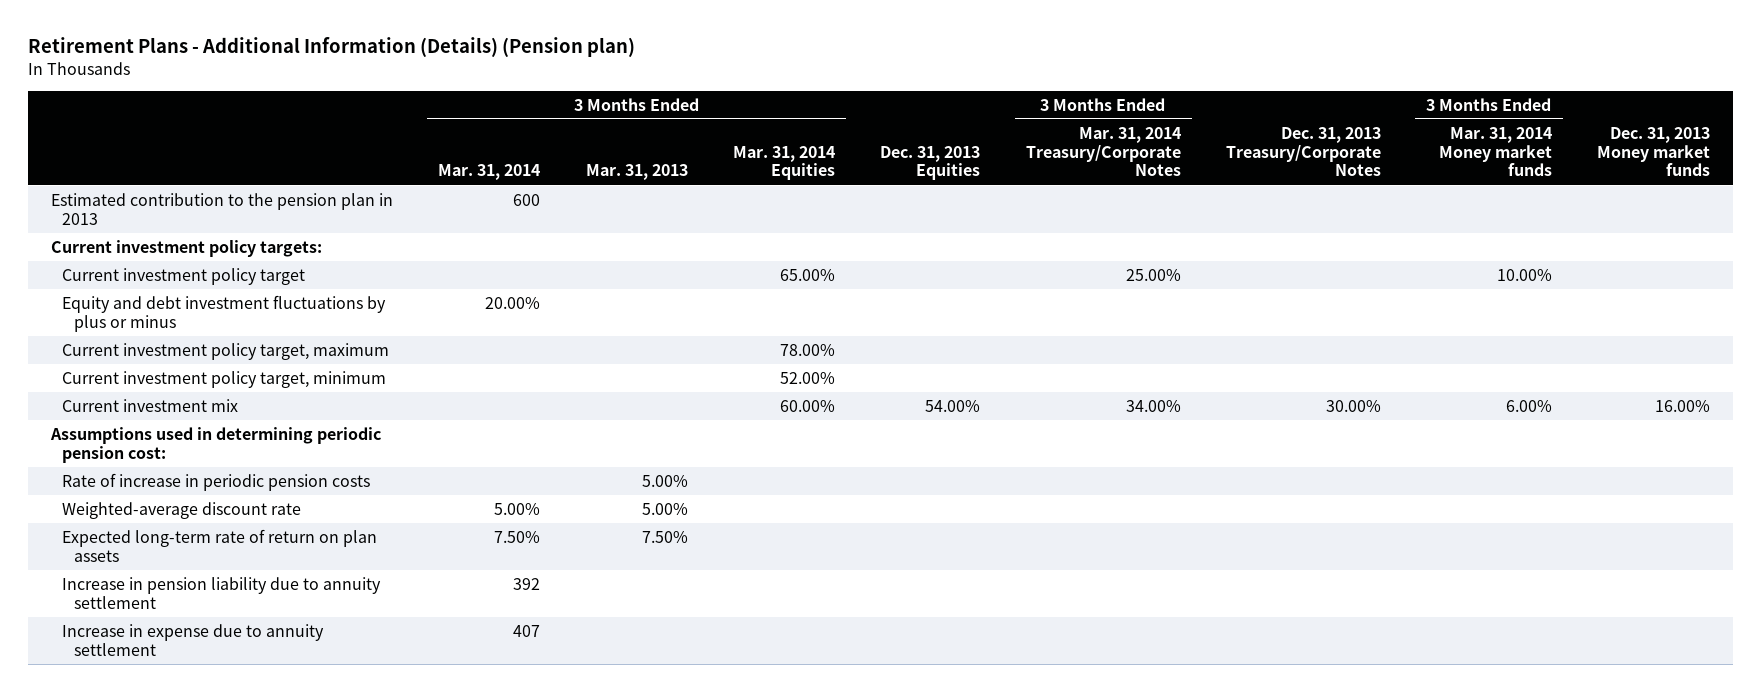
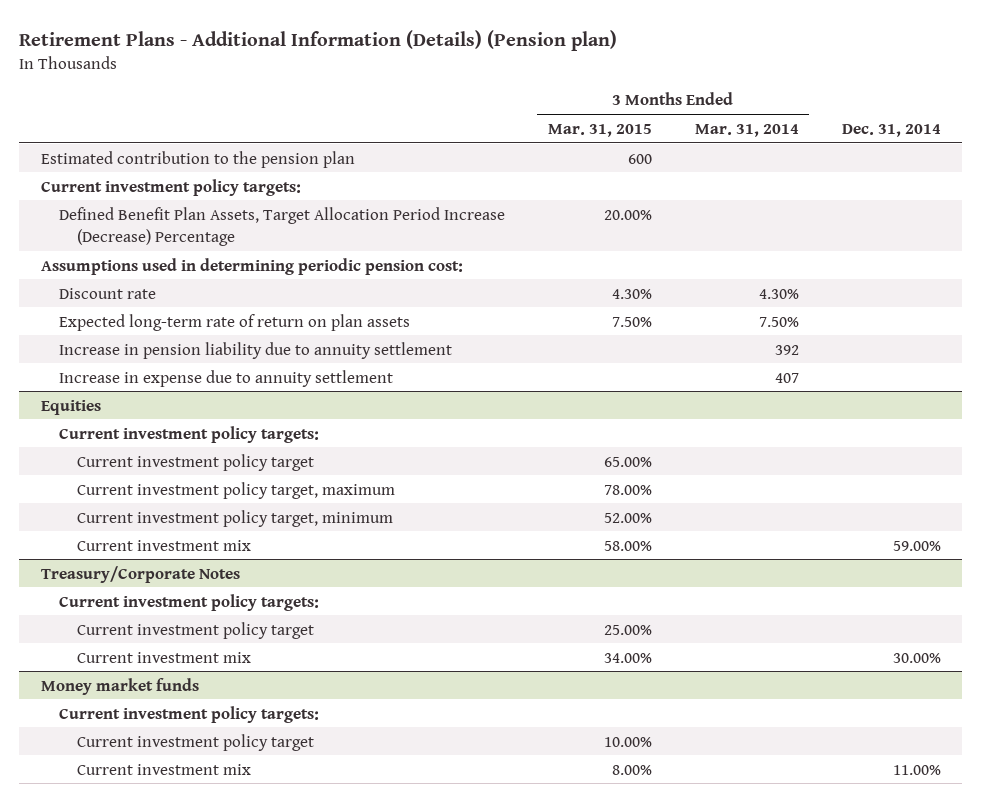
- | 3 Months Ended Mar. 31, 2014 | 3 Months Ended Mar. 31, 2013 | 3 Months Ended Mar. 31, 2014 Equities | Dec. 31, 2013 Equities | 3 Months Ended Mar. 31, 2014 Treasury/Corporate Notes | Dec. 31, 2013 Treasury/Corporate Notes | 3 Months Ended Mar. 31, 2014 Money market funds | Dec. 31, 2013 Money market funds
+ | 3 Months Ended Mar. 31, 2015 | 3 Months Ended Mar. 31, 2014 | Dec. 31, 2014
- Estimated contribution to the pension plan in 2013 | 600 | | | | | | |
+ Estimated contribution to the pension plan | 600 | |
- Current investment policy target | | | 65.00% | | 25.00% | | 10.00% |
- Equity and debt investment fluctuations by plus or minus | 20.00% | | | | | | |
- Current investment policy target, maximum | | | 78.00% | | | | |
- Current investment policy target, minimum | | | 52.00% | | | | |
- Current investment mix | | | 60.00% | 54.00% | 34.00% | 30.00% | 6.00% | 16.00%
+ Defined Benefit Plan Assets, Target Allocation Period Increase (Decrease) Percentage | 20.00% | |
- Rate of increase in periodic pension costs | | 5.00% | | | | | |
- Weighted-average discount rate | 5.00% | 5.00% | | | | | |
+ Discount rate | 4.30% | 4.30% |
+ Equities
+ Current investment policy targets:
+ Current investment policy target | 65.00% | |
+ Current investment policy target, maximum | 78.00% | |
+ Current investment policy target, minimum | 52.00% | |
+ Current investment mix | 58.00% | | 59.00%
+ Treasury/Corporate Notes
+ Current investment policy targets:
+ Current investment policy target | 25.00% | |
+ Current investment mix | 34.00% | | 30.00%
+ Money market funds
+ Current investment policy targets:
+ Current investment policy target | 10.00% | |
+ Current investment mix | 8.00% | | 11.00%

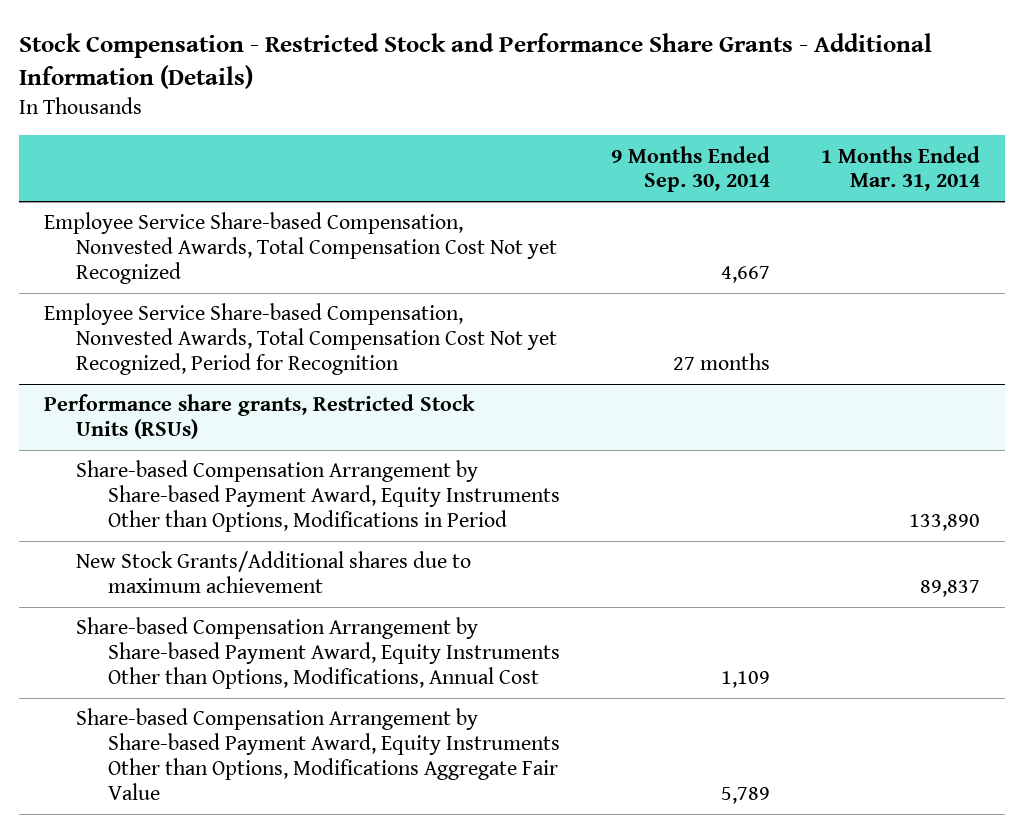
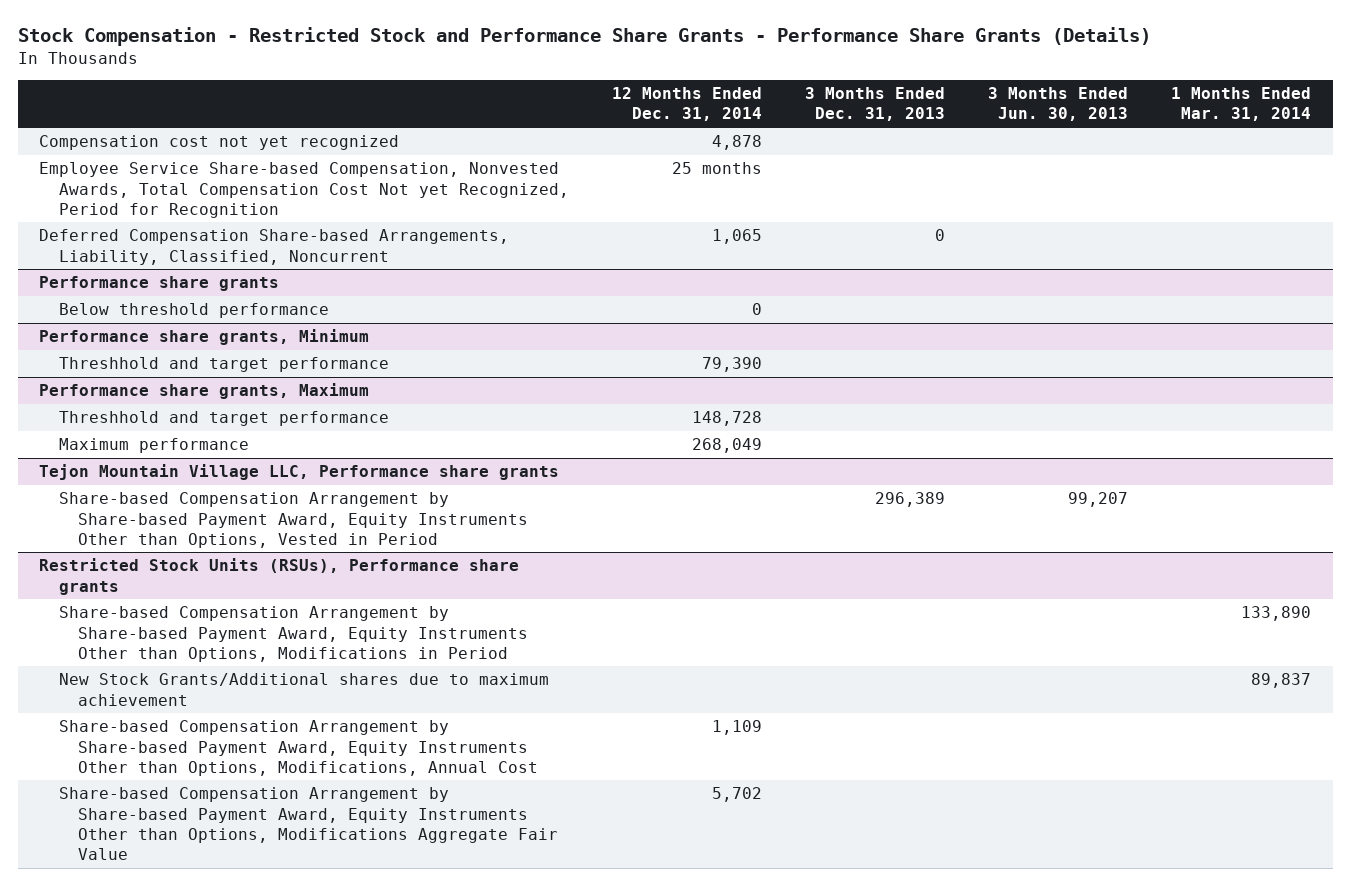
- Stock Compensation - Restricted Stock and Performance Share Grants - Additional Information (Details)
+ Stock Compensation - Restricted Stock and Performance Share Grants - Performance Share Grants (Details)
- | 9 Months Ended Sep. 30, 2014 | 1 Months Ended Mar. 31, 2014
+ | 12 Months Ended Dec. 31, 2014 | 3 Months Ended Dec. 31, 2013 | 3 Months Ended Jun. 30, 2013 | 1 Months Ended Mar. 31, 2014
- Employee Service Share-based Compensation, Nonvested Awards, Total Compensation Cost Not yet Recognized | 4,667 |
+ Compensation cost not yet recognized | 4,878 | | |
- Performance share grants, Restricted Stock Units (RSUs)
+ Deferred Compensation Share-based Arrangements, Liability, Classified, Noncurrent | 1,065 | 0 | |
+ Performance share grants
+ Below threshold performance | 0 | | |
+ Performance share grants, Minimum
+ Threshhold and target performance | 79,390 | | |
+ Performance share grants, Maximum
+ Threshhold and target performance | 148,728 | | |
+ Maximum performance | 268,049 | | |
+ Tejon Mountain Village LLC, Performance share grants
+ Share-based Compensation Arrangement by Share-based Payment Award, Equity Instruments Other than Options, Vested in Period | | 296,389 | 99,207 |
+ Restricted Stock Units (RSUs), Performance share grants

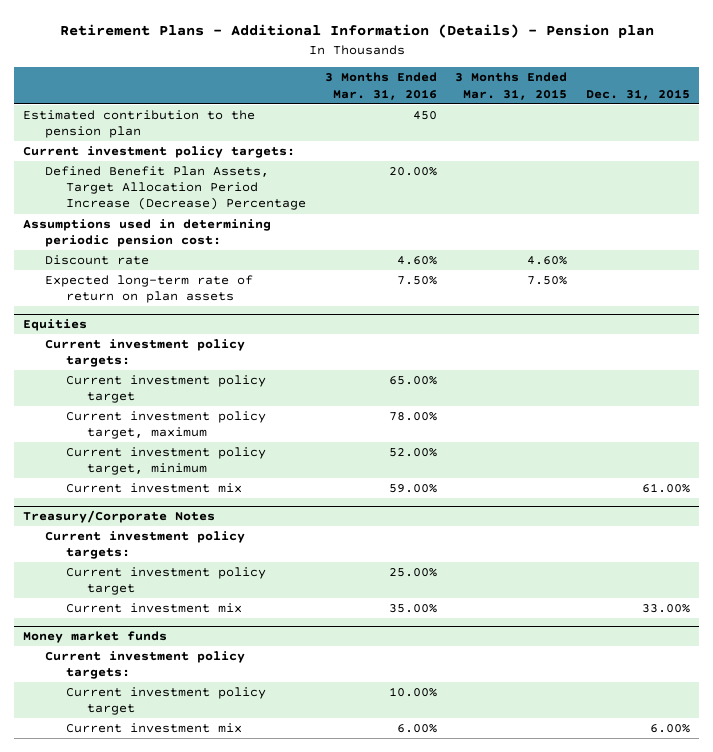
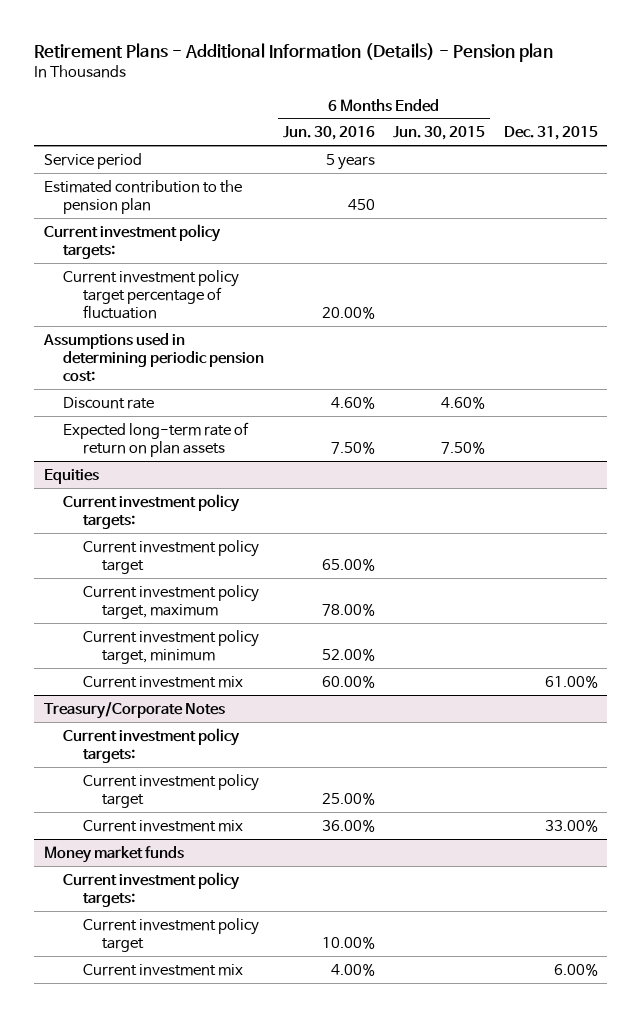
- | 3 Months Ended Mar. 31, 2016 | 3 Months Ended Mar. 31, 2015 | Dec. 31, 2015
+ | 6 Months Ended Jun. 30, 2016 | 6 Months Ended Jun. 30, 2015 | Dec. 31, 2015
+ Service period | 5 years | |
- Defined Benefit Plan Assets, Target Allocation Period Increase (Decrease) Percentage | 20.00% | |
+ Current investment policy target percentage of fluctuation | 20.00% | |

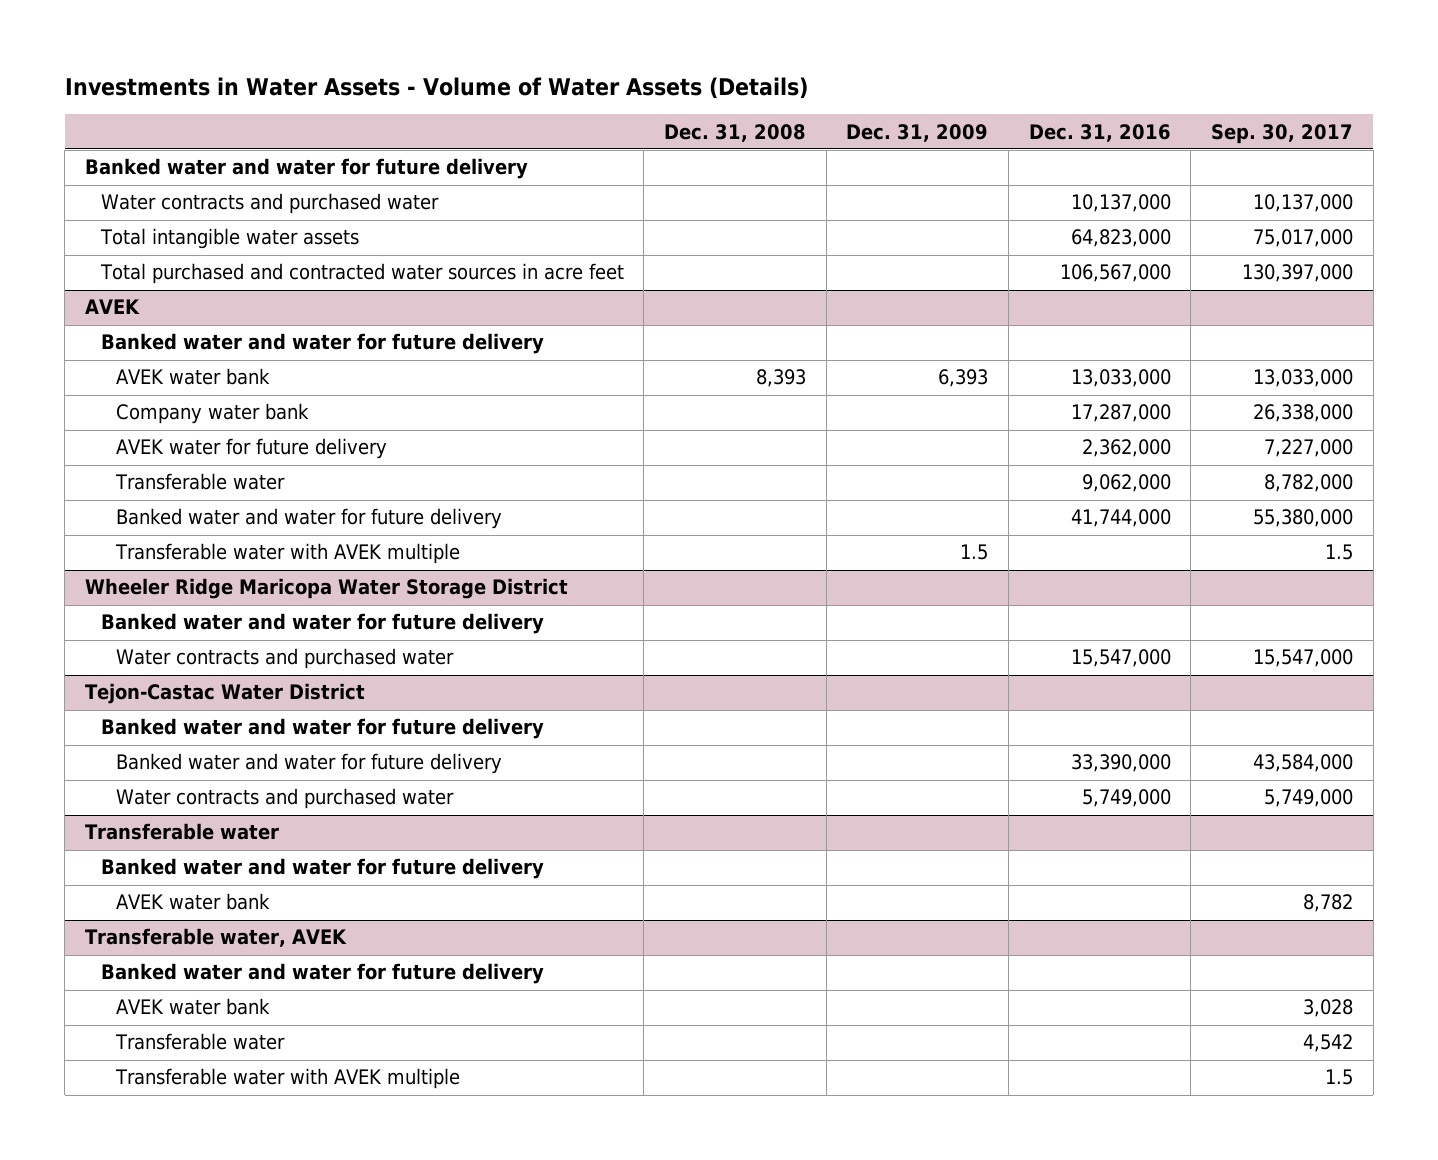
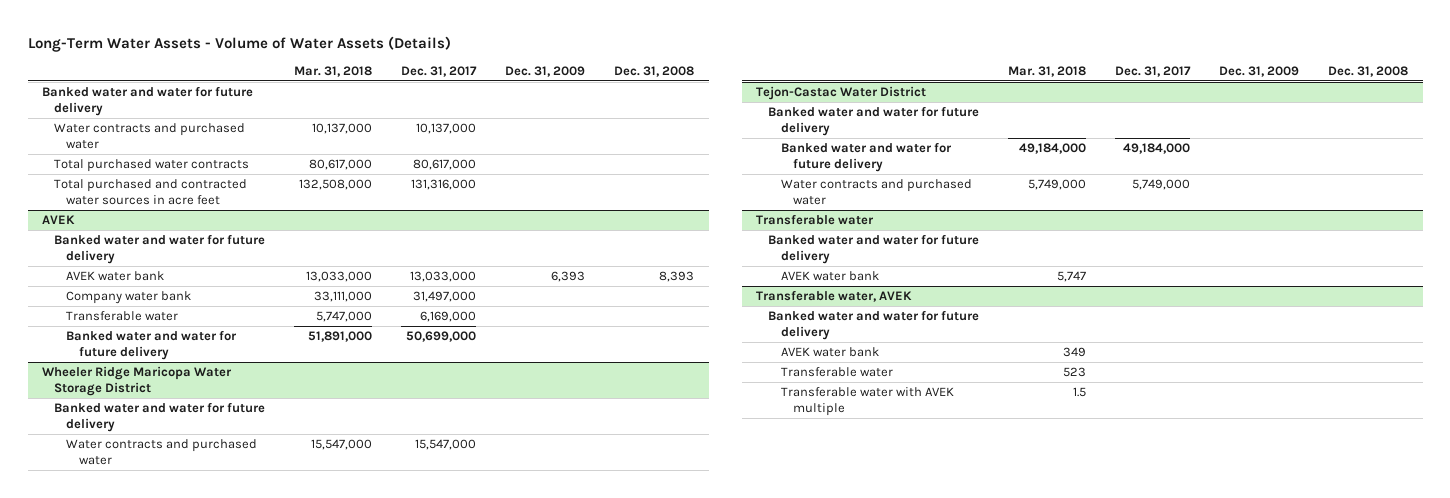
- Investments in Water Assets - Volume of Water Assets (Details)
+ Long-Term Water Assets - Volume of Water Assets (Details)
- | Dec. 31, 2008 | Dec. 31, 2009 | Dec. 31, 2016 | Sep. 30, 2017
+ | Mar. 31, 2018 | Dec. 31, 2017 | Dec. 31, 2009 | Dec. 31, 2008
- Total intangible water assets | | | 64,823,000 | 75,017,000
+ Total purchased water contracts | 80,617,000 | 80,617,000 | |
@ AVEK
- AVEK water for future delivery | | | 2,362,000 | 7,227,000
- Transferable water with AVEK multiple | | 1.5 | | 1.5

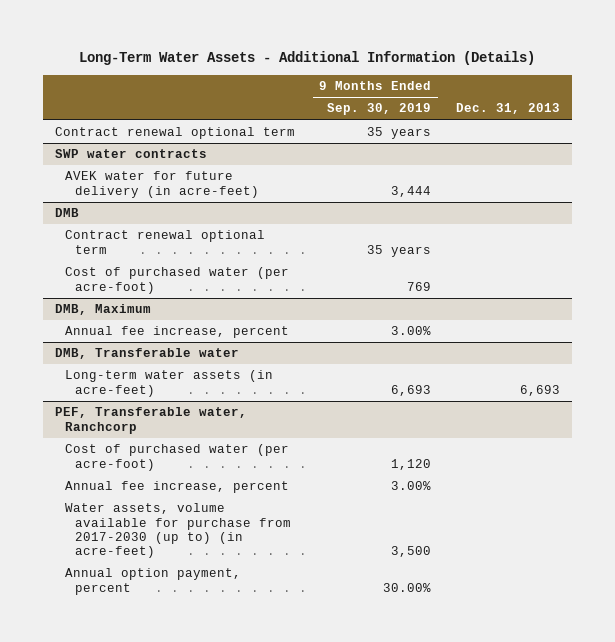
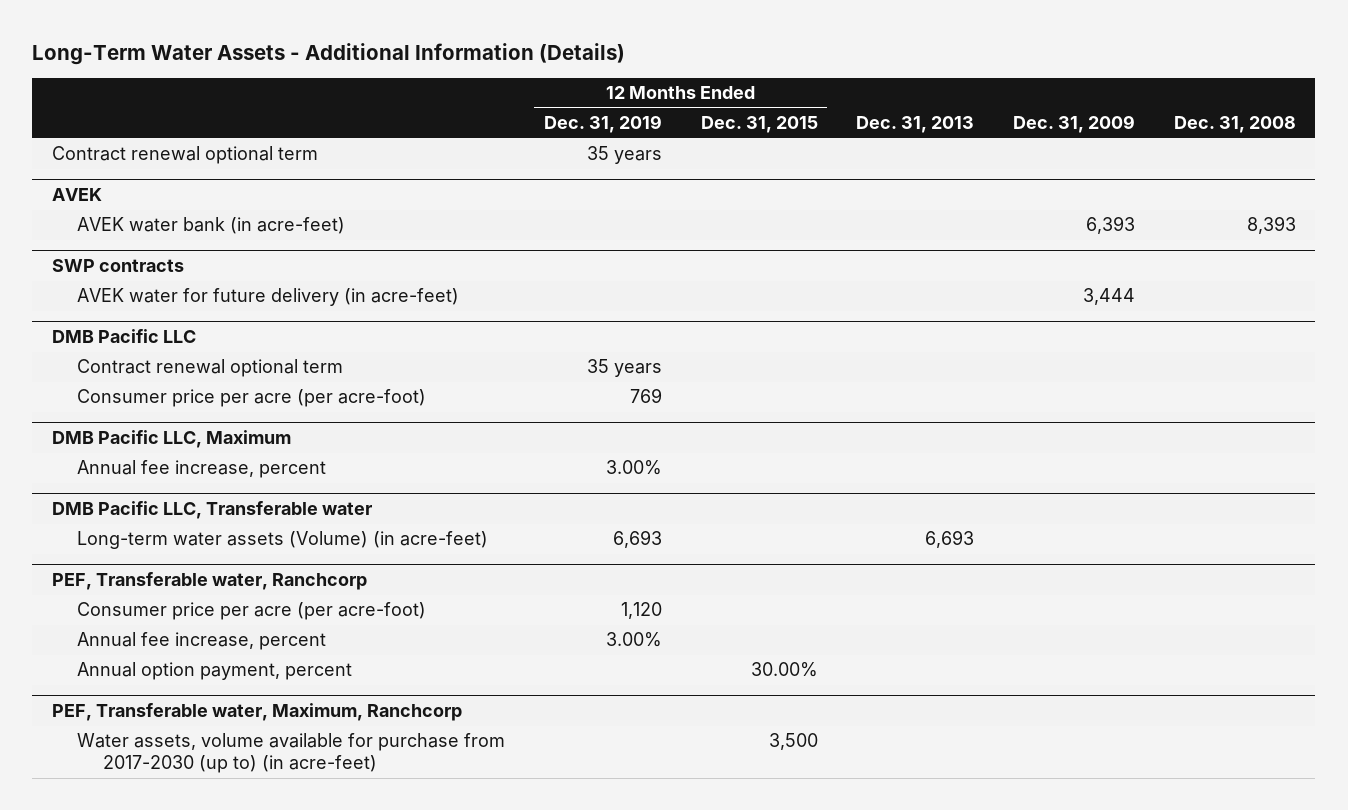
- | 9 Months Ended Sep. 30, 2019 | Dec. 31, 2013
+ | 12 Months Ended Dec. 31, 2019 | 12 Months Ended Dec. 31, 2015 | Dec. 31, 2013 | Dec. 31, 2009 | Dec. 31, 2008
- SWP water contracts
+ AVEK
+ AVEK water bank (in acre-feet) | | | | 6,393 | 8,393
+ SWP contracts
- DMB
+ DMB Pacific LLC
- Cost of purchased water (per acre-foot) | 769 |
- DMB, Maximum
+ Consumer price per acre (per acre-foot) | 769 | | | |
+ DMB Pacific LLC, Maximum
- DMB, Transferable water
- Long-term water assets (in acre-feet) | 6,693 | 6,693
+ DMB Pacific LLC, Transferable water
+ Long-term water assets (Volume) (in acre-feet) | 6,693 | | 6,693 | |
@ PEF, Transferable water, Ranchcorp
- Cost of purchased water (per acre-foot) | 1,120 |
+ Consumer price per acre (per acre-foot) | 1,120 | | | |
- Water assets, volume available for purchase from 2017-2030 (up to) (in acre-feet) | 3,500 |
+ PEF, Transferable water, Maximum, Ranchcorp
+ Water assets, volume available for purchase from 2017-2030 (up to) (in acre-feet) | | 3,500 | | |

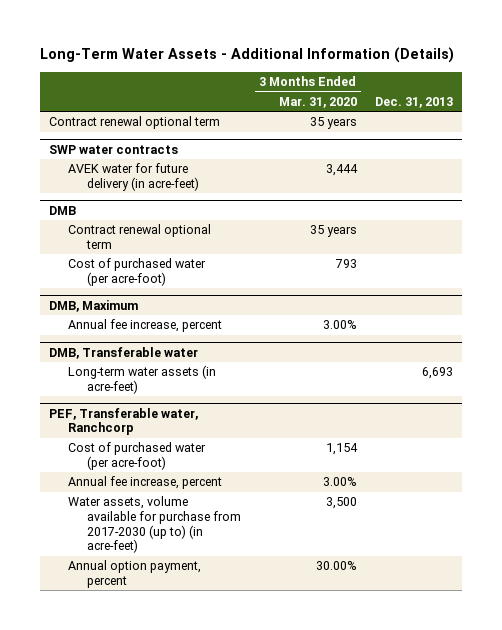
- | 12 Months Ended Dec. 31, 2019 | 12 Months Ended Dec. 31, 2015 | Dec. 31, 2013 | Dec. 31, 2009 | Dec. 31, 2008
+ | 3 Months Ended Mar. 31, 2020 | Dec. 31, 2013
- AVEK
- AVEK water bank (in acre-feet) | | | | 6,393 | 8,393
- SWP contracts
+ SWP water contracts
- DMB Pacific LLC
+ DMB
- Consumer price per acre (per acre-foot) | 769 | | | |
- DMB Pacific LLC, Maximum
+ Cost of purchased water (per acre-foot) | 793 |
+ DMB, Maximum
- DMB Pacific LLC, Transferable water
- Long-term water assets (Volume) (in acre-feet) | 6,693 | | 6,693 | |
+ DMB, Transferable water
+ Long-term water assets (in acre-feet) | | 6,693
@ PEF, Transferable water, Ranchcorp
- Consumer price per acre (per acre-foot) | 1,120 | | | |
+ Cost of purchased water (per acre-foot) | 1,154 |
+ Water assets, volume available for purchase from 2017-2030 (up to) (in acre-feet) | 3,500 |
- PEF, Transferable water, Maximum, Ranchcorp
- Water assets, volume available for purchase from 2017-2030 (up to) (in acre-feet) | | 3,500 | | |

